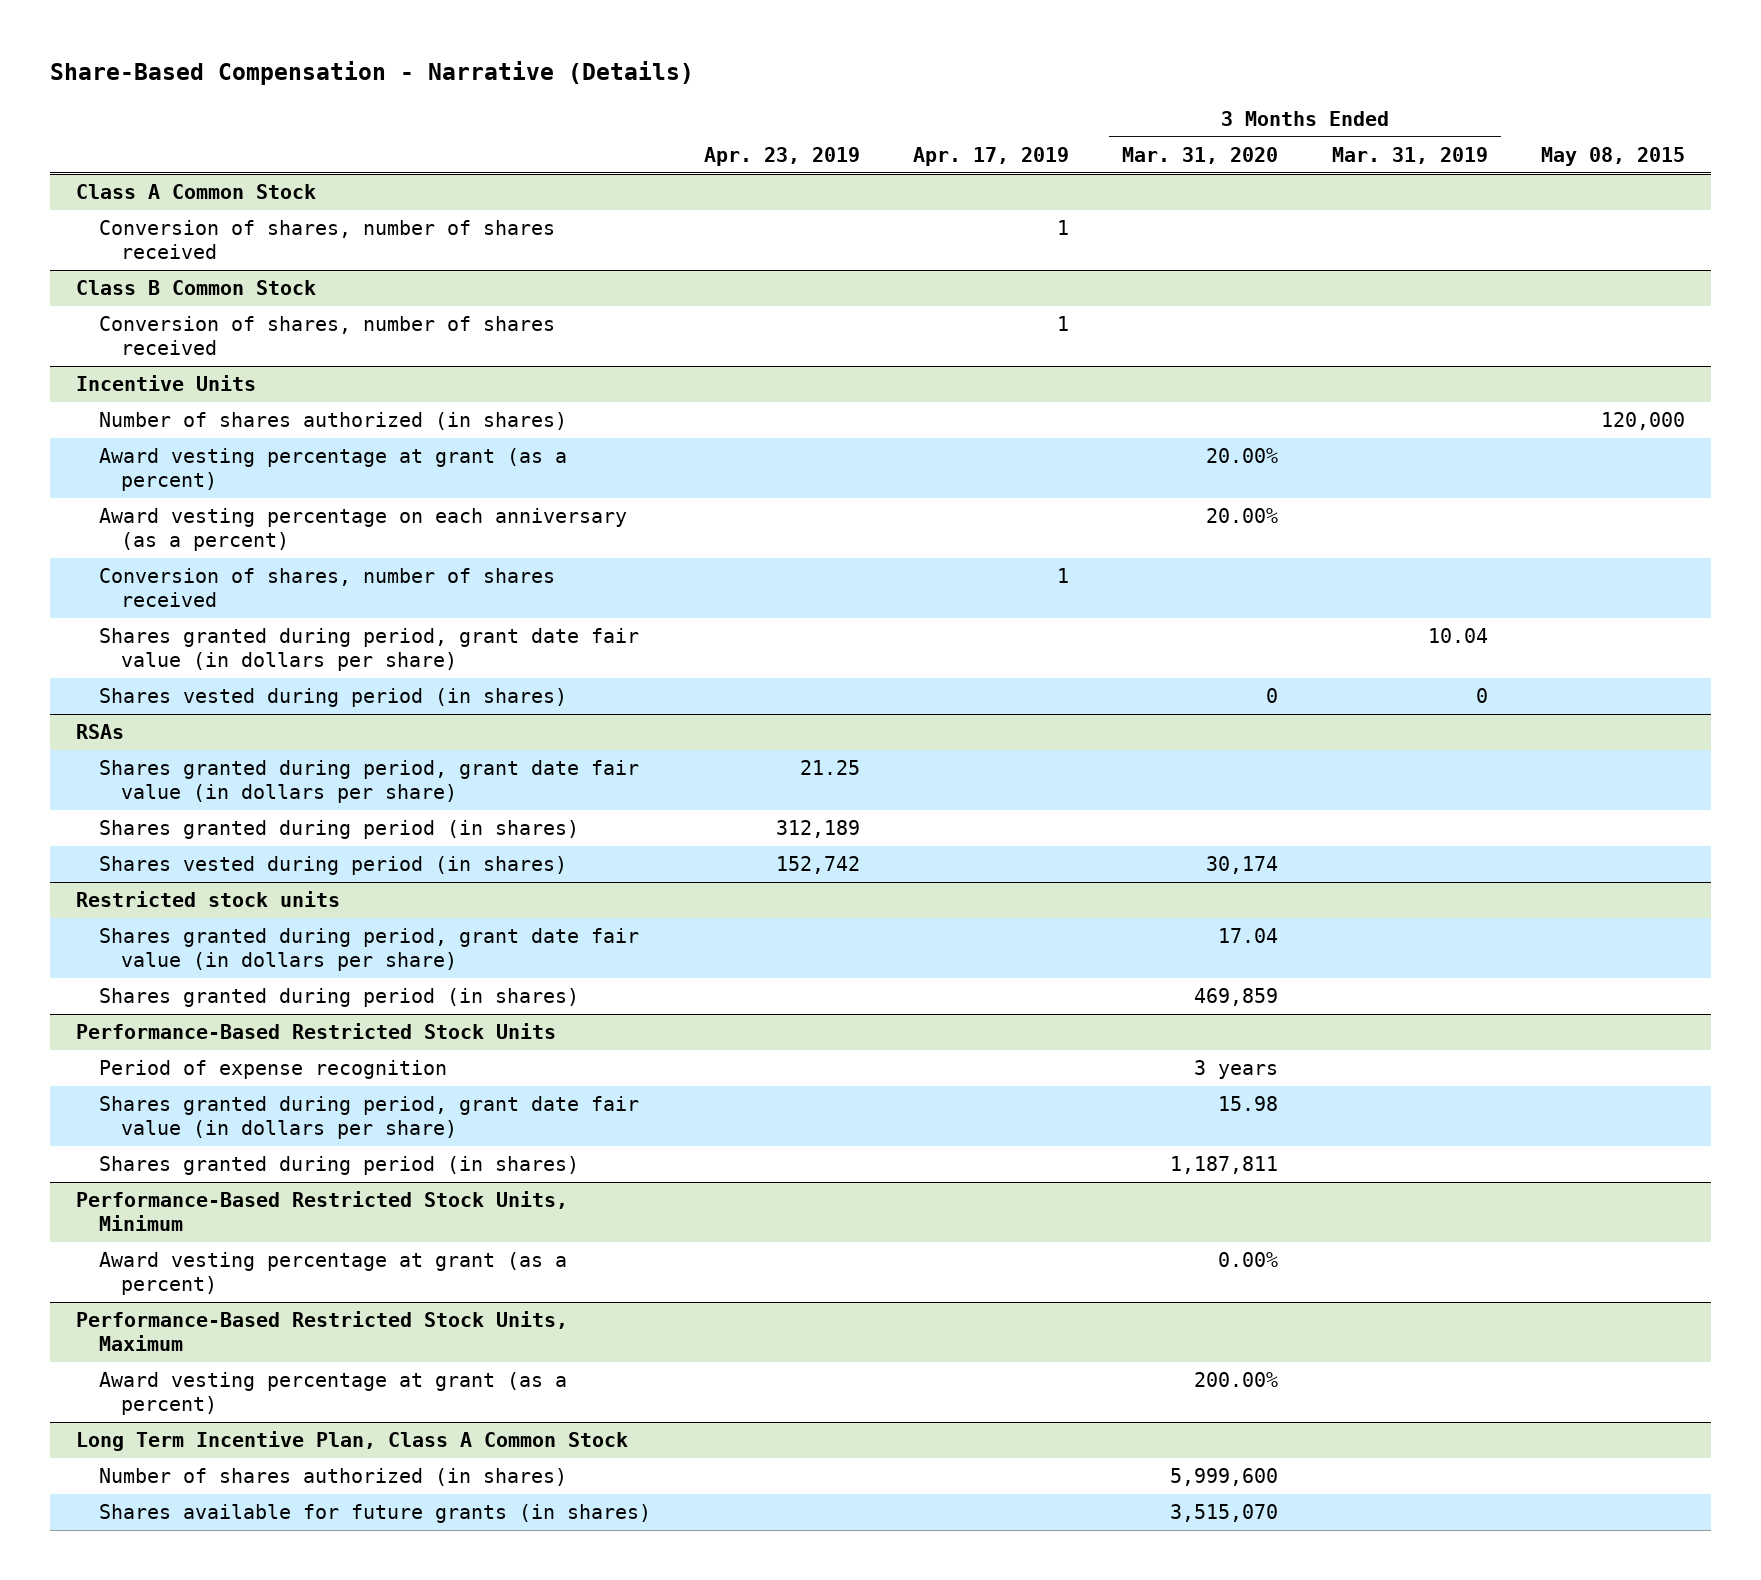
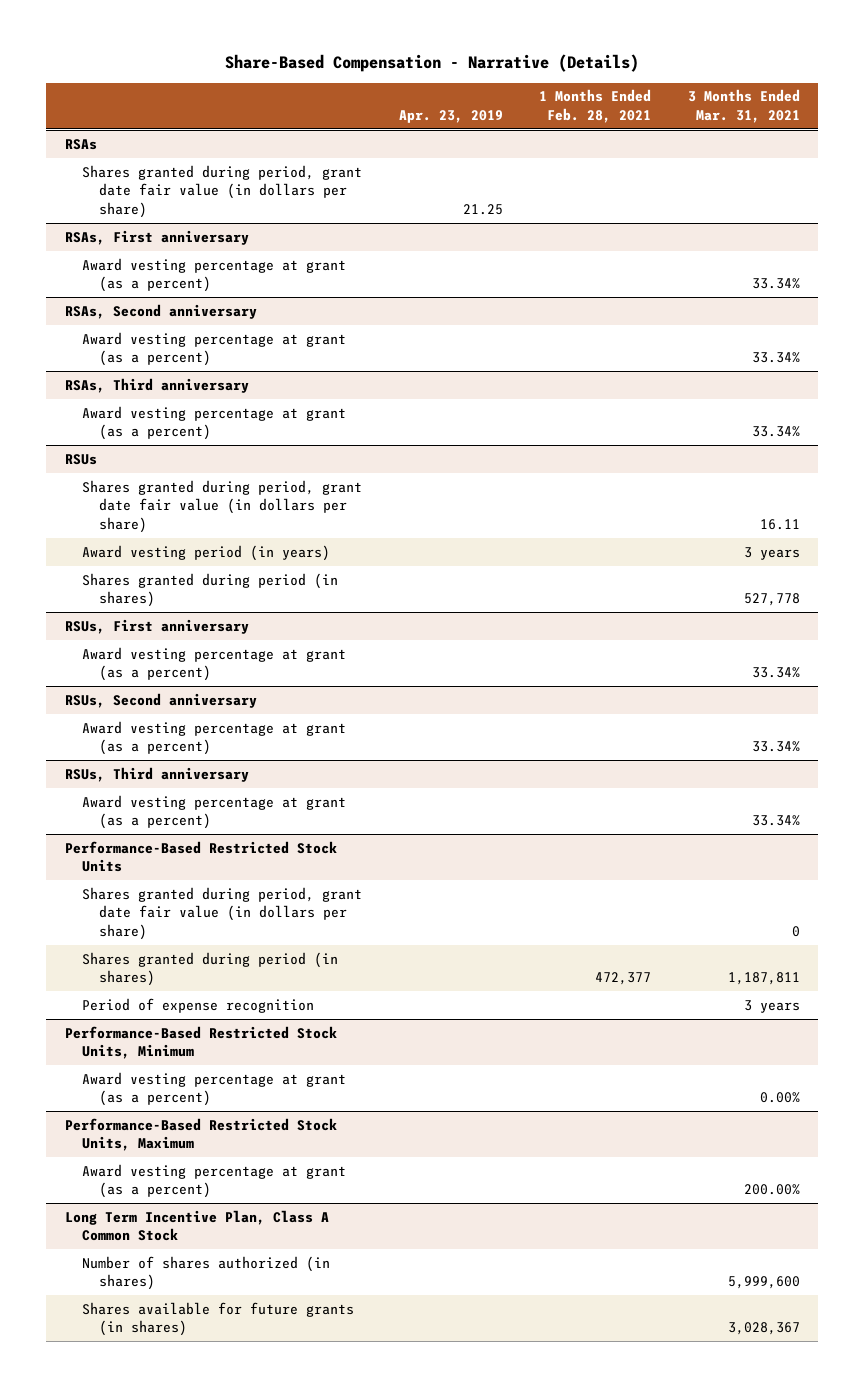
- | Apr. 23, 2019 | Apr. 17, 2019 | 3 Months Ended Mar. 31, 2020 | 3 Months Ended Mar. 31, 2019 | May 08, 2015
+ | Apr. 23, 2019 | 1 Months Ended Feb. 28, 2021 | 3 Months Ended Mar. 31, 2021
- Class A Common Stock
- Conversion of shares, number of shares received | | 1 | | |
- Class B Common Stock
- Conversion of shares, number of shares received | | 1 | | |
- Incentive Units
- Number of shares authorized (in shares) | | | | | 120,000
- Award vesting percentage at grant (as a percent) | | | 20.00% | |
- Award vesting percentage on each anniversary (as a percent) | | | 20.00% | |
- Conversion of shares, number of shares received | | 1 | | |
- Shares granted during period, grant date fair value (in dollars per share) | | | | 10.04 |
- Shares vested during period (in shares) | | | 0 | 0 |
@ RSAs
- Shares granted during period (in shares) | 312,189 | | | |
- Shares vested during period (in shares) | 152,742 | | 30,174 | |
- Restricted stock units
+ RSAs, First anniversary
+ Award vesting percentage at grant (as a percent) | | | 33.34%
+ RSAs, Second anniversary
+ Award vesting percentage at grant (as a percent) | | | 33.34%
+ RSAs, Third anniversary
+ Award vesting percentage at grant (as a percent) | | | 33.34%
+ RSUs
+ Award vesting period (in years) | | | 3 years
+ RSUs, First anniversary
+ Award vesting percentage at grant (as a percent) | | | 33.34%
+ RSUs, Second anniversary
+ Award vesting percentage at grant (as a percent) | | | 33.34%
+ RSUs, Third anniversary
+ Award vesting percentage at grant (as a percent) | | | 33.34%
@ Performance-Based Restricted Stock Units
moved down: Period of expense recognition | | | 3 years

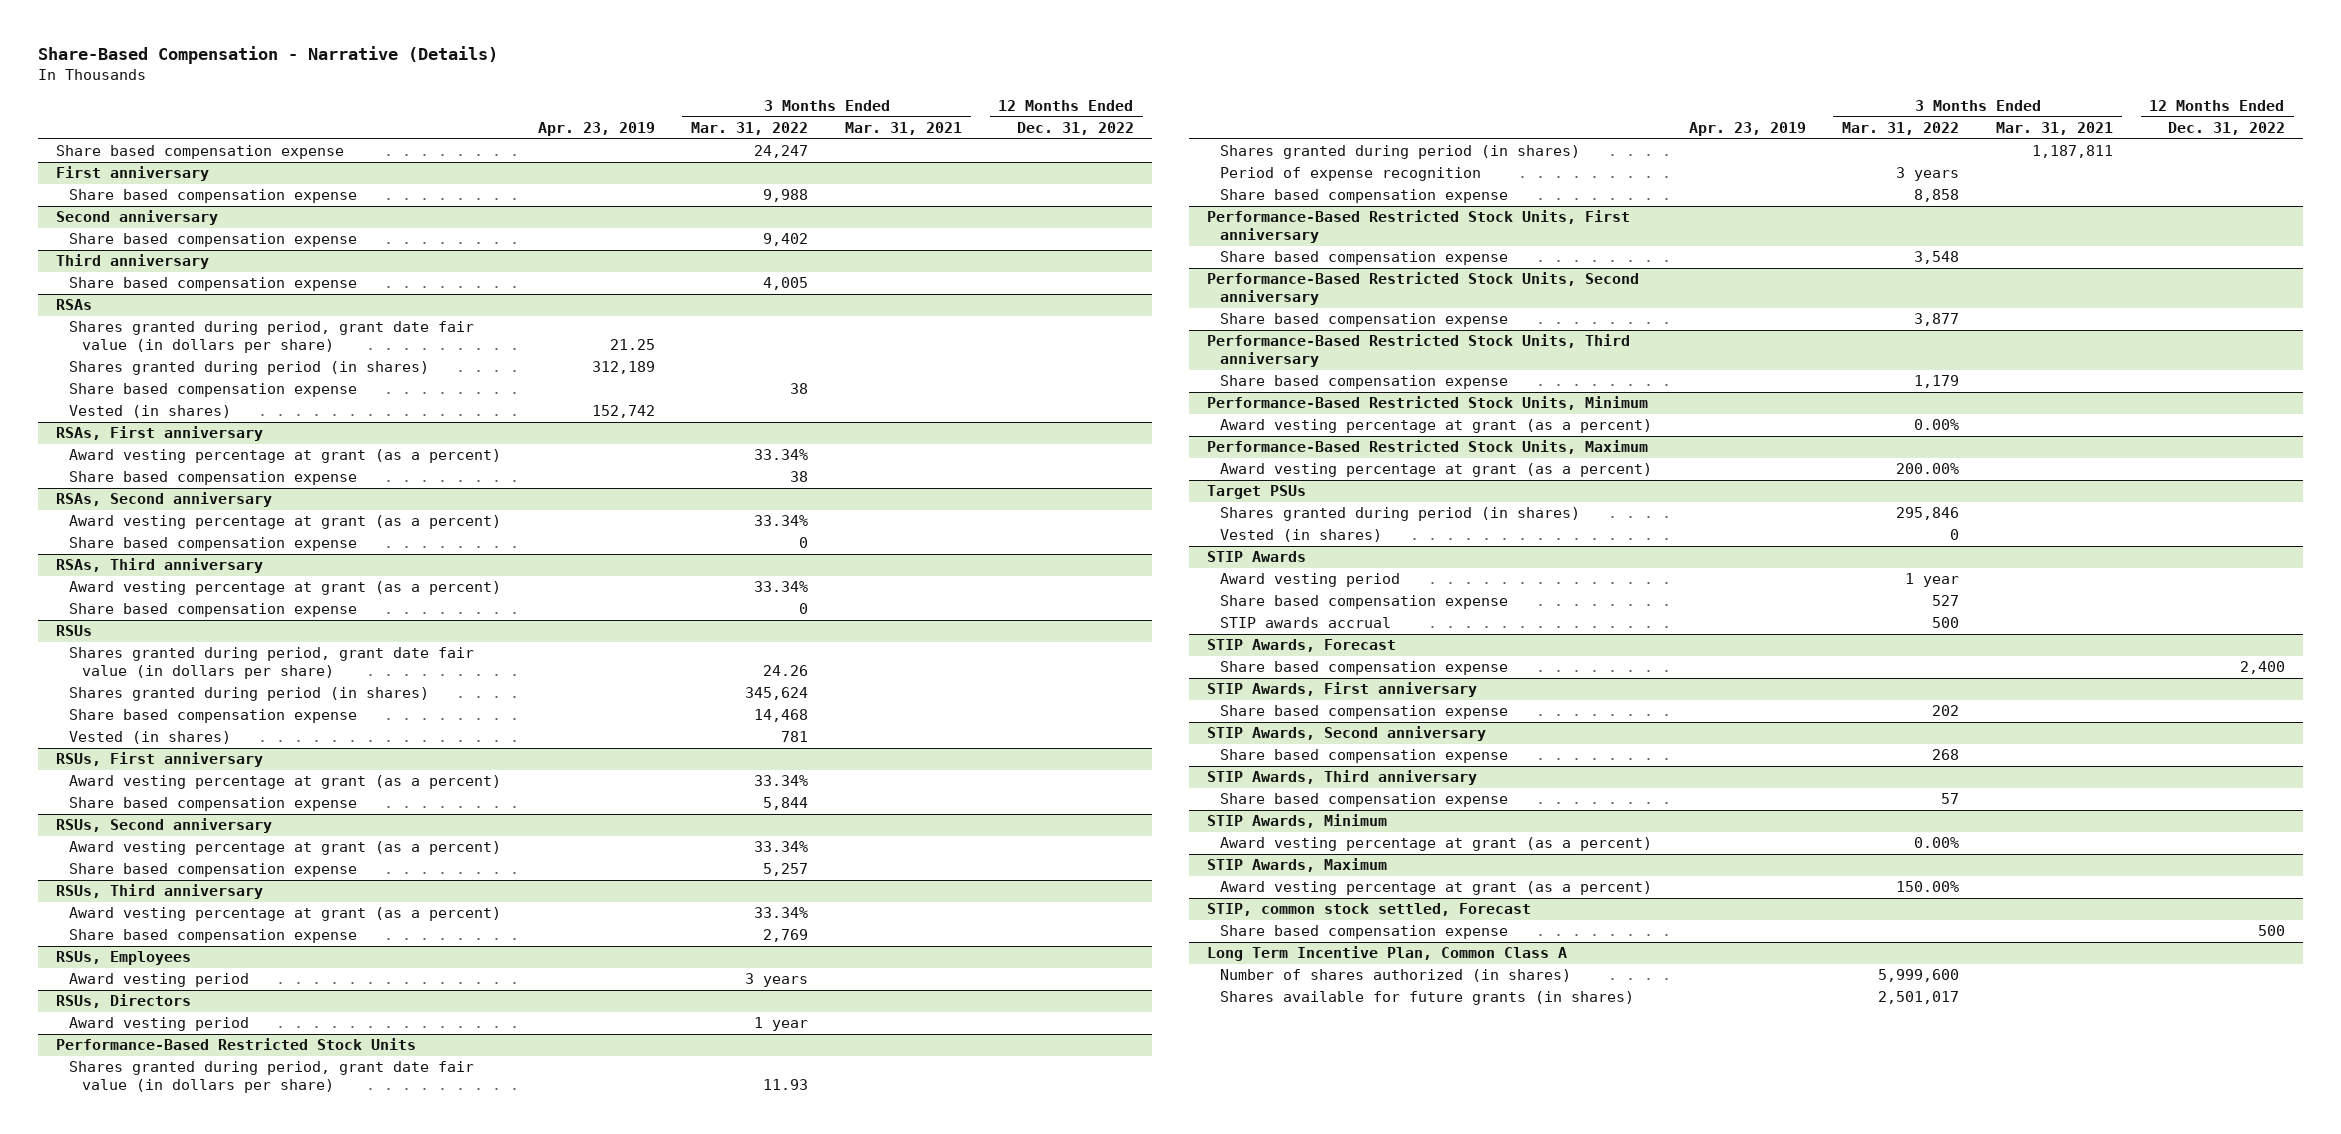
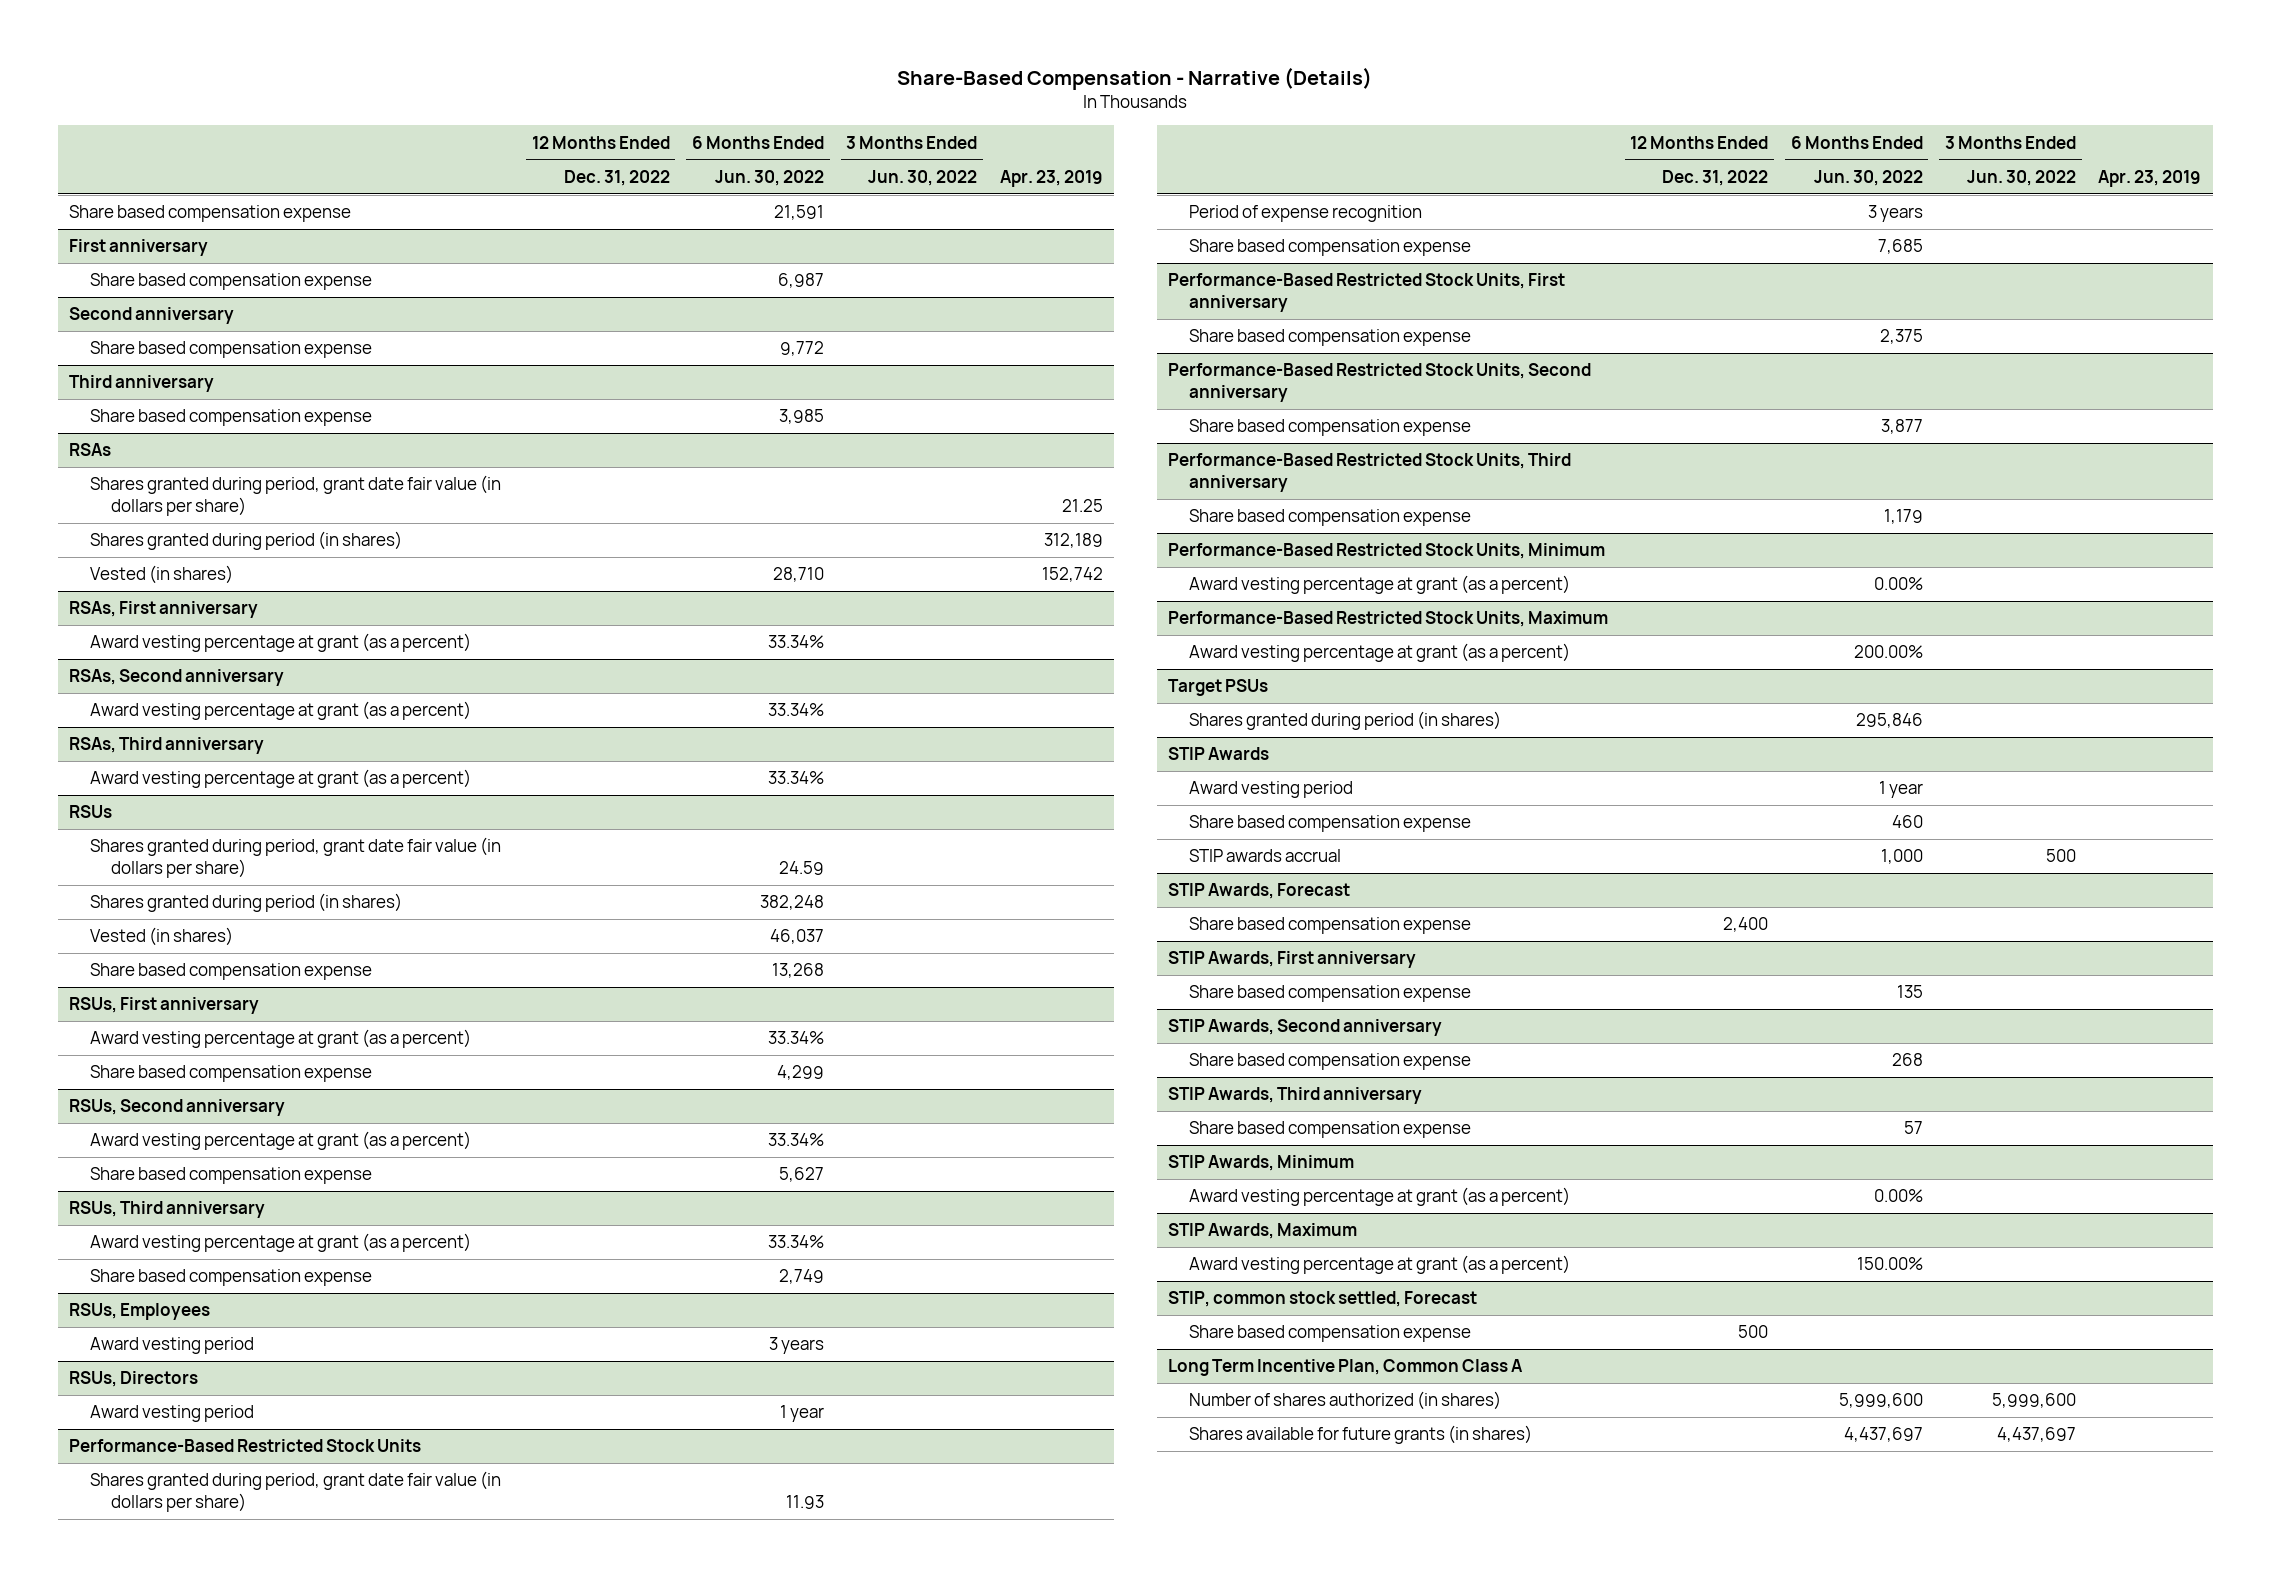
- | Apr. 23, 2019 | 3 Months Ended Mar. 31, 2022 | 3 Months Ended Mar. 31, 2021 | 12 Months Ended Dec. 31, 2022
+ | 12 Months Ended Dec. 31, 2022 | 6 Months Ended Jun. 30, 2022 | 3 Months Ended Jun. 30, 2022 | Apr. 23, 2019
@ RSAs
- Share based compensation expense | | 38 | |
@ RSAs, First anniversary
- Share based compensation expense | | 38 | |
@ RSAs, Second anniversary
- Share based compensation expense | | 0 | |
@ RSAs, Third anniversary
- Share based compensation expense | | 0 | |
@ RSUs
moved down: Share based compensation expense | | 13,268 | |
@ Performance-Based Restricted Stock Units
- Shares granted during period (in shares) | | | 1,187,811 |
@ Target PSUs
- Vested (in shares) | | 0 | |

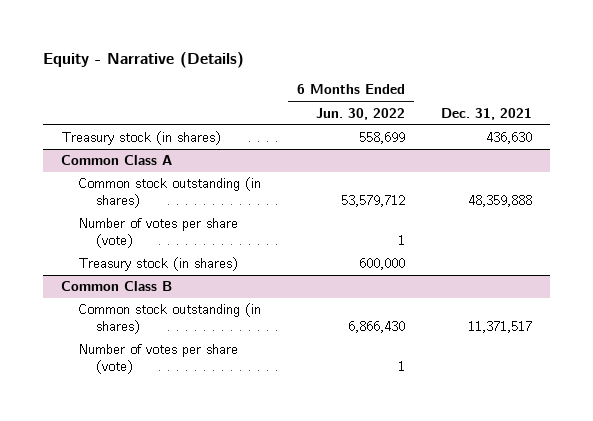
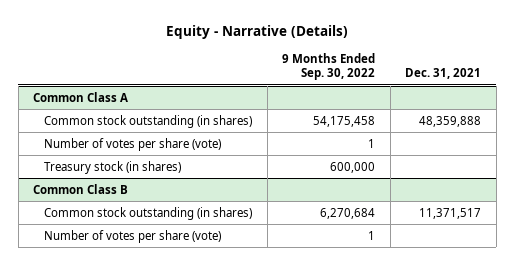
- | 6 Months Ended Jun. 30, 2022 | Dec. 31, 2021
+ | 9 Months Ended Sep. 30, 2022 | Dec. 31, 2021
- Treasury stock (in shares) | 558,699 | 436,630

